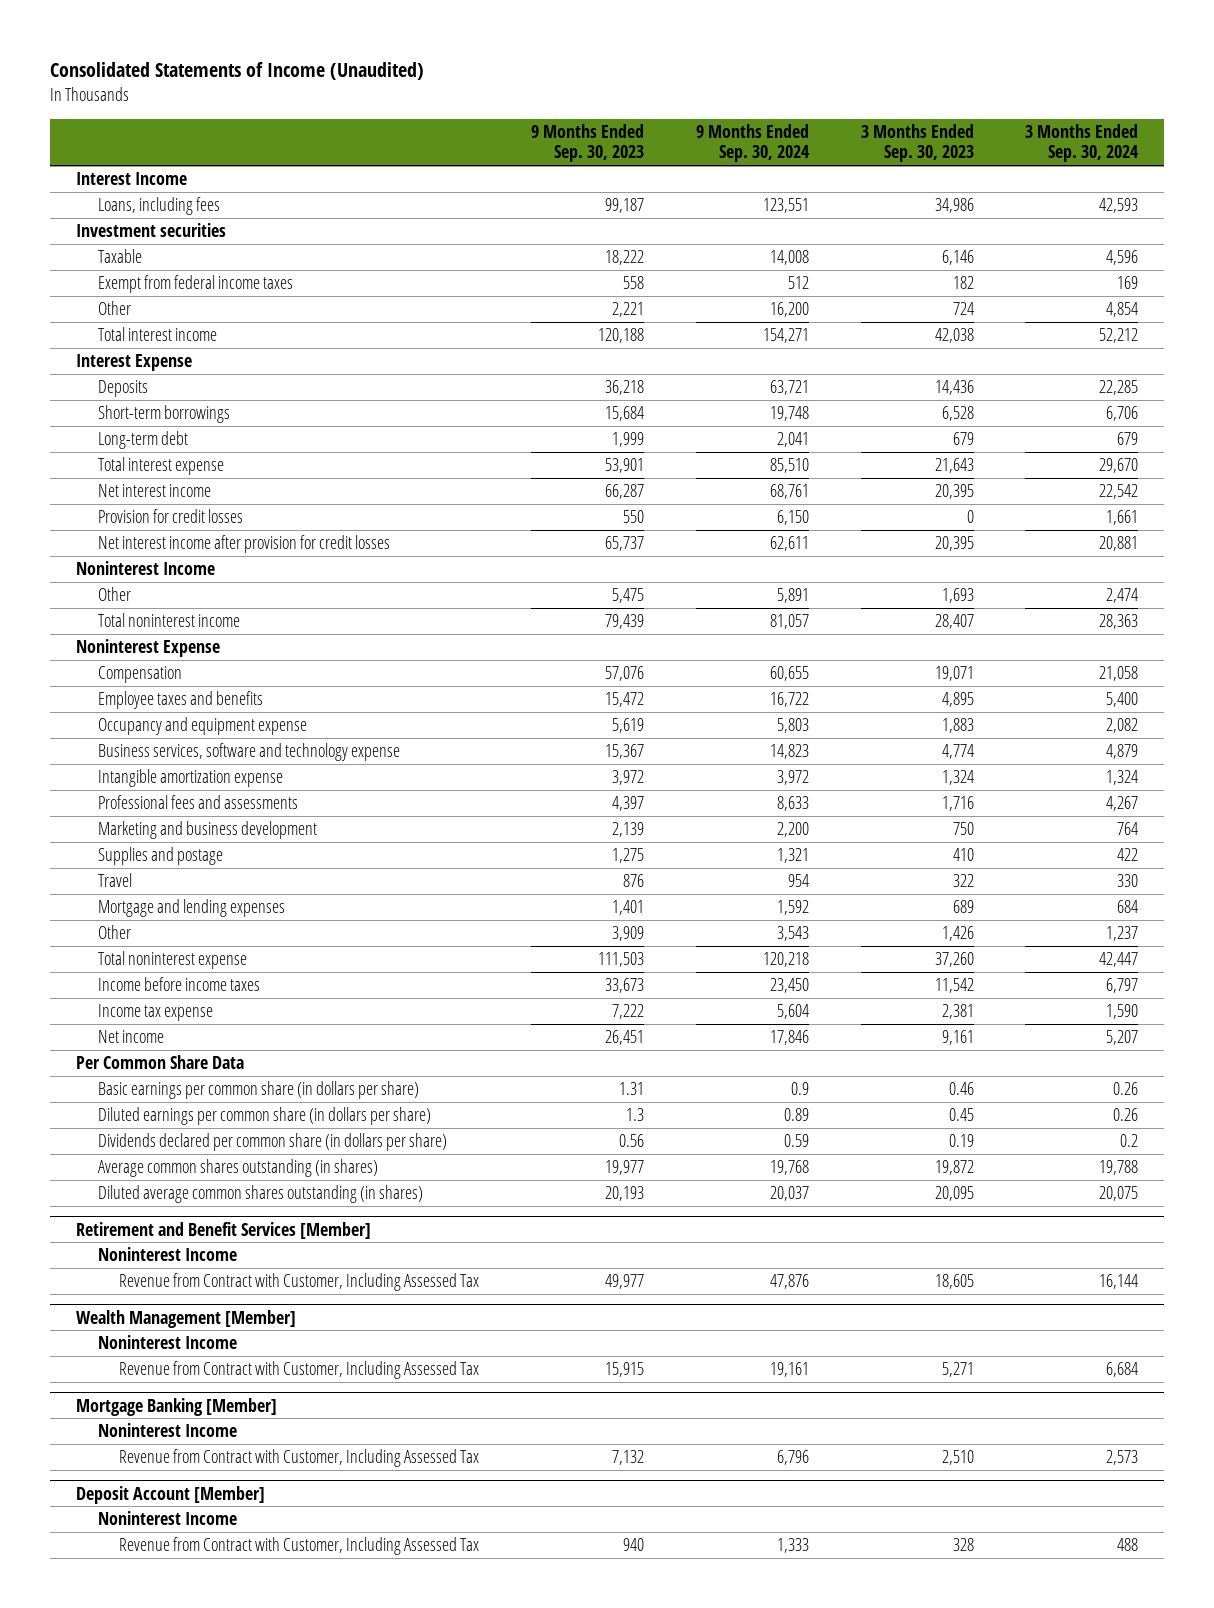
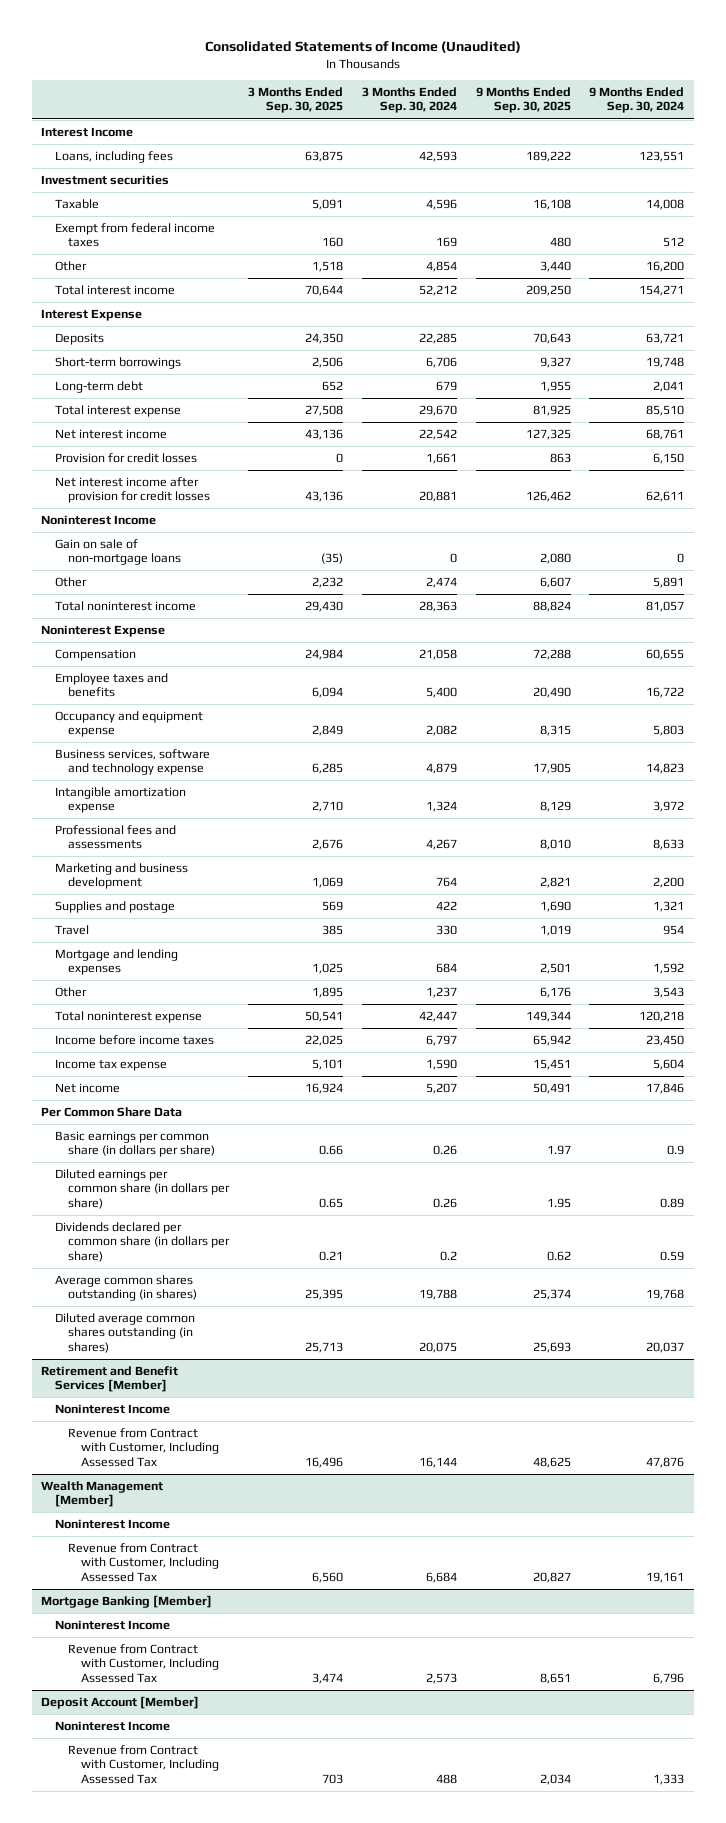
- | 9 Months Ended Sep. 30, 2023 | 9 Months Ended Sep. 30, 2024 | 3 Months Ended Sep. 30, 2023 | 3 Months Ended Sep. 30, 2024
+ | 3 Months Ended Sep. 30, 2025 | 3 Months Ended Sep. 30, 2024 | 9 Months Ended Sep. 30, 2025 | 9 Months Ended Sep. 30, 2024
+ Gain on sale of non-mortgage loans | (35) | 0 | 2,080 | 0

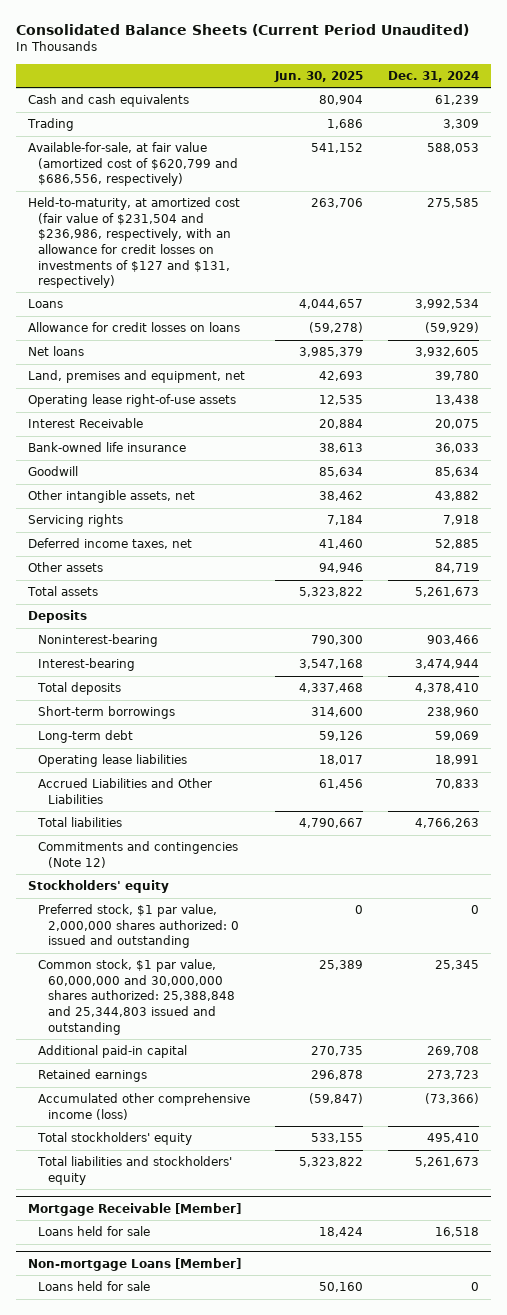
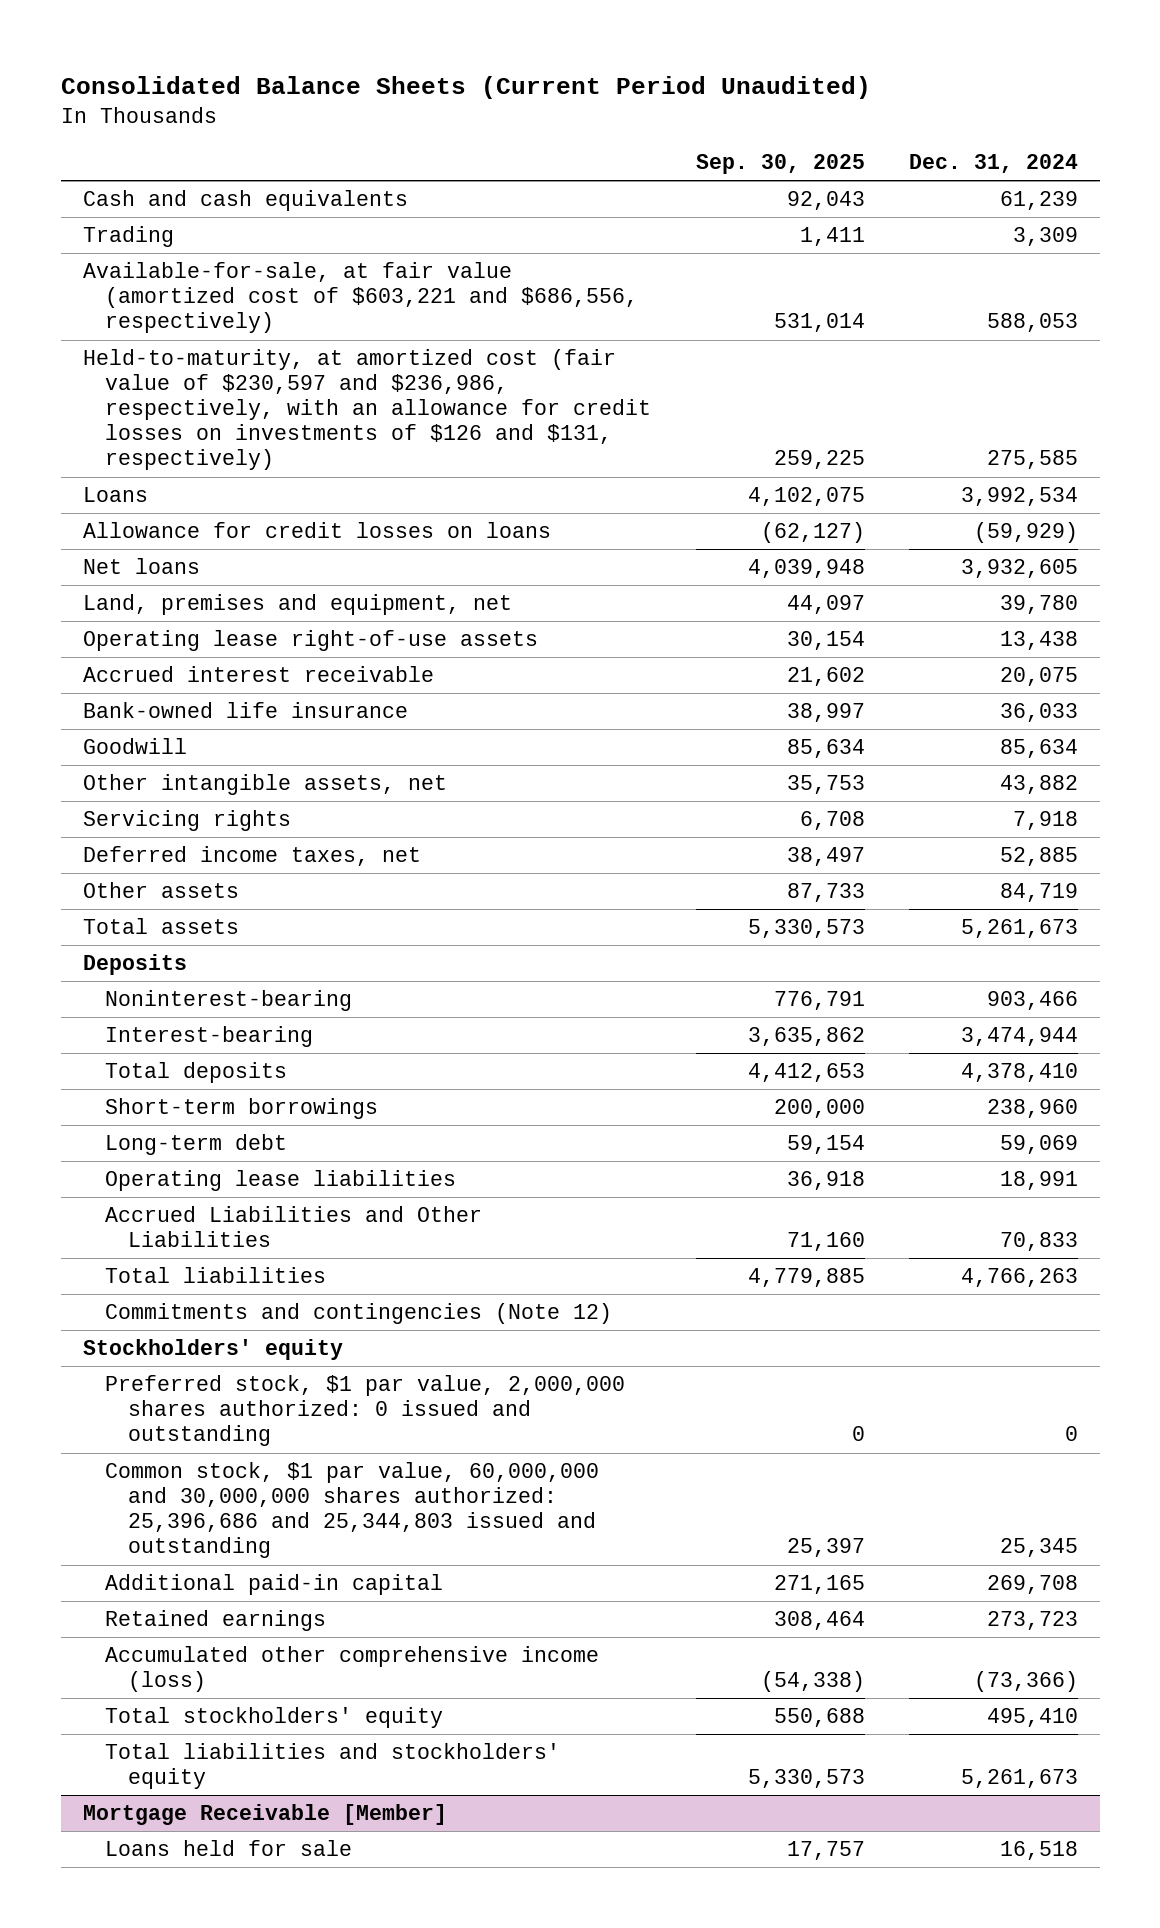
- | Jun. 30, 2025 | Dec. 31, 2024
+ | Sep. 30, 2025 | Dec. 31, 2024
- Available-for-sale, at fair value (amortized cost of $620,799 and $686,556, respectively) | 541,152 | 588,053
- Held-to-maturity, at amortized cost (fair value of $231,504 and $236,986, respectively, with an allowance for credit losses on investments of $127 and $131, respectively) | 263,706 | 275,585
+ Available-for-sale, at fair value (amortized cost of $603,221 and $686,556, respectively) | 531,014 | 588,053
+ Held-to-maturity, at amortized cost (fair value of $230,597 and $236,986, respectively, with an allowance for credit losses on investments of $126 and $131, respectively) | 259,225 | 275,585
- Interest Receivable | 20,884 | 20,075
+ Accrued interest receivable | 21,602 | 20,075
- Common stock, $1 par value, 60,000,000 and 30,000,000 shares authorized: 25,388,848 and 25,344,803 issued and outstanding | 25,389 | 25,345
+ Common stock, $1 par value, 60,000,000 and 30,000,000 shares authorized: 25,396,686 and 25,344,803 issued and outstanding | 25,397 | 25,345
- Non-mortgage Loans [Member]
- Loans held for sale | 50,160 | 0

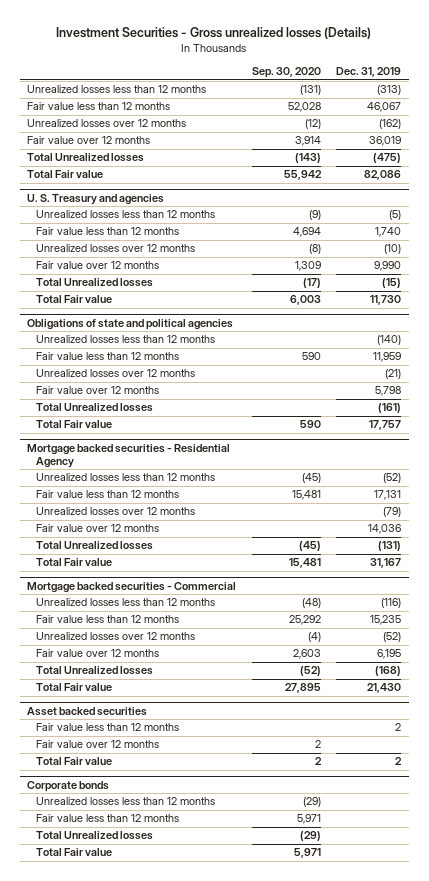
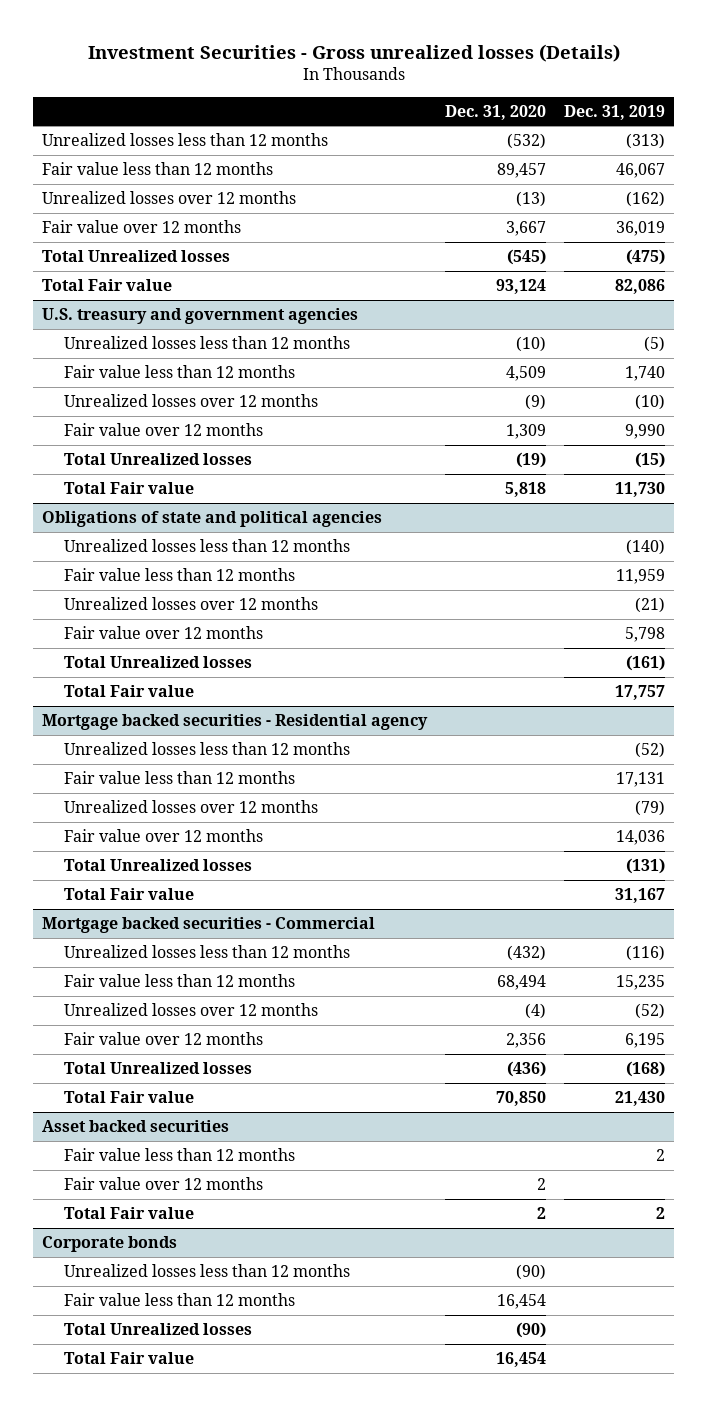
- | Sep. 30, 2020 | Dec. 31, 2019
+ | Dec. 31, 2020 | Dec. 31, 2019
- U. S. Treasury and agencies
+ U.S. treasury and government agencies
- Mortgage backed securities - Residential Agency
+ Mortgage backed securities - Residential agency

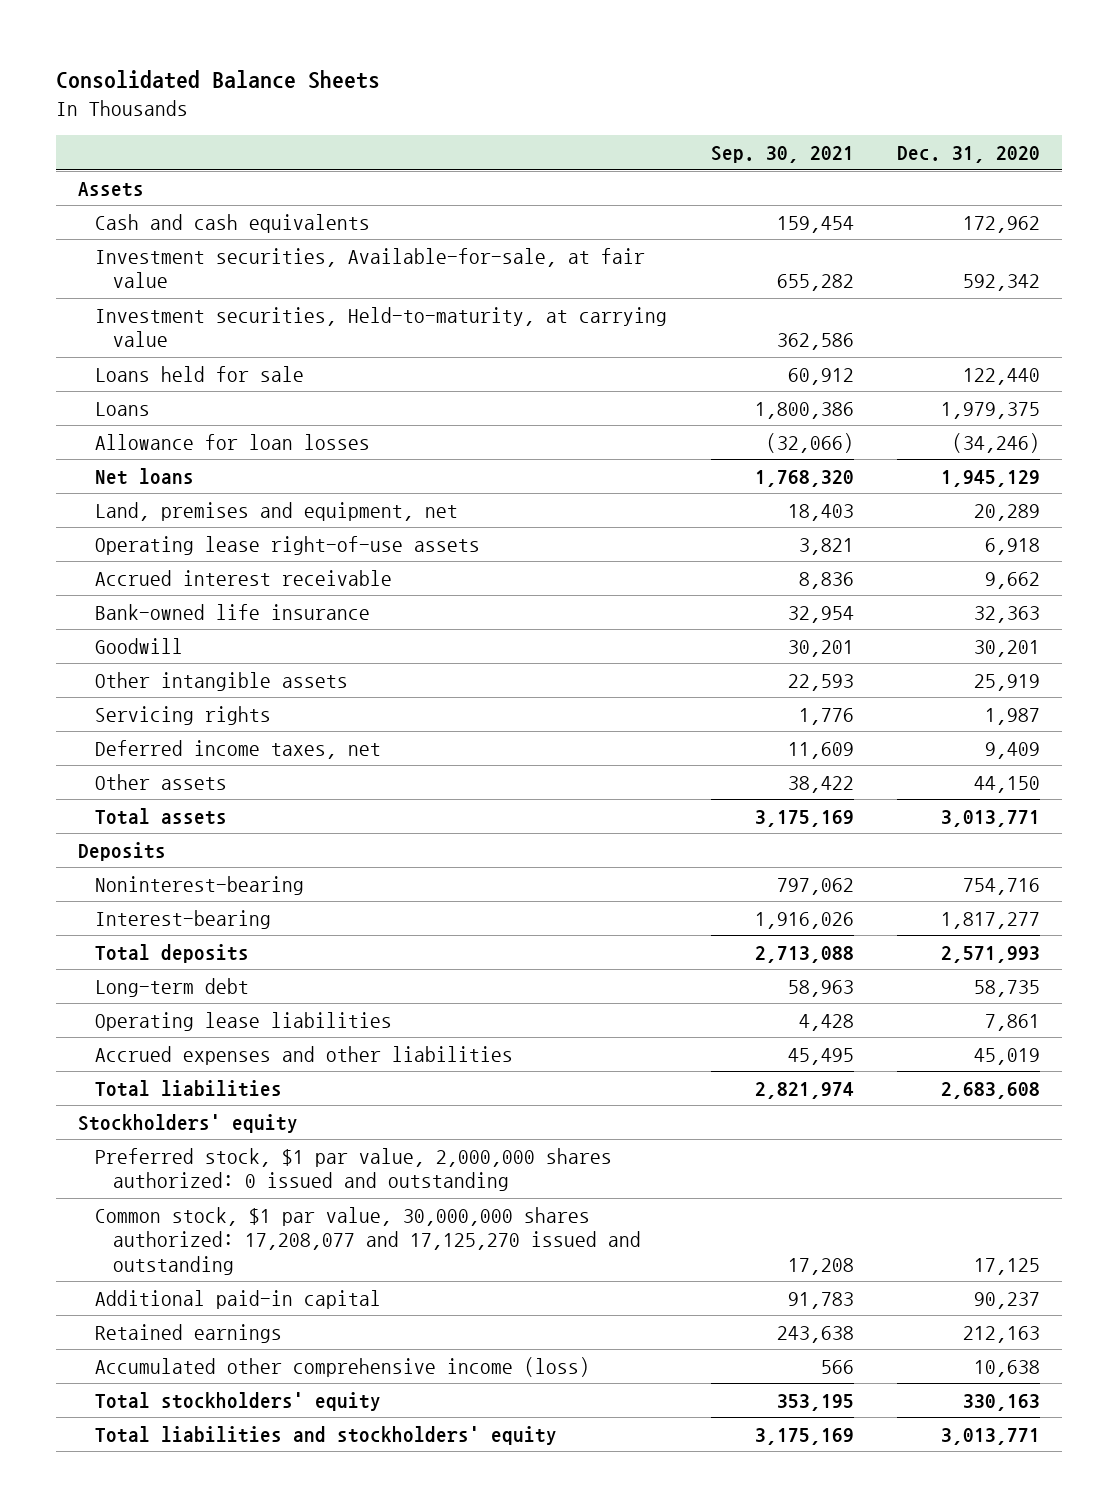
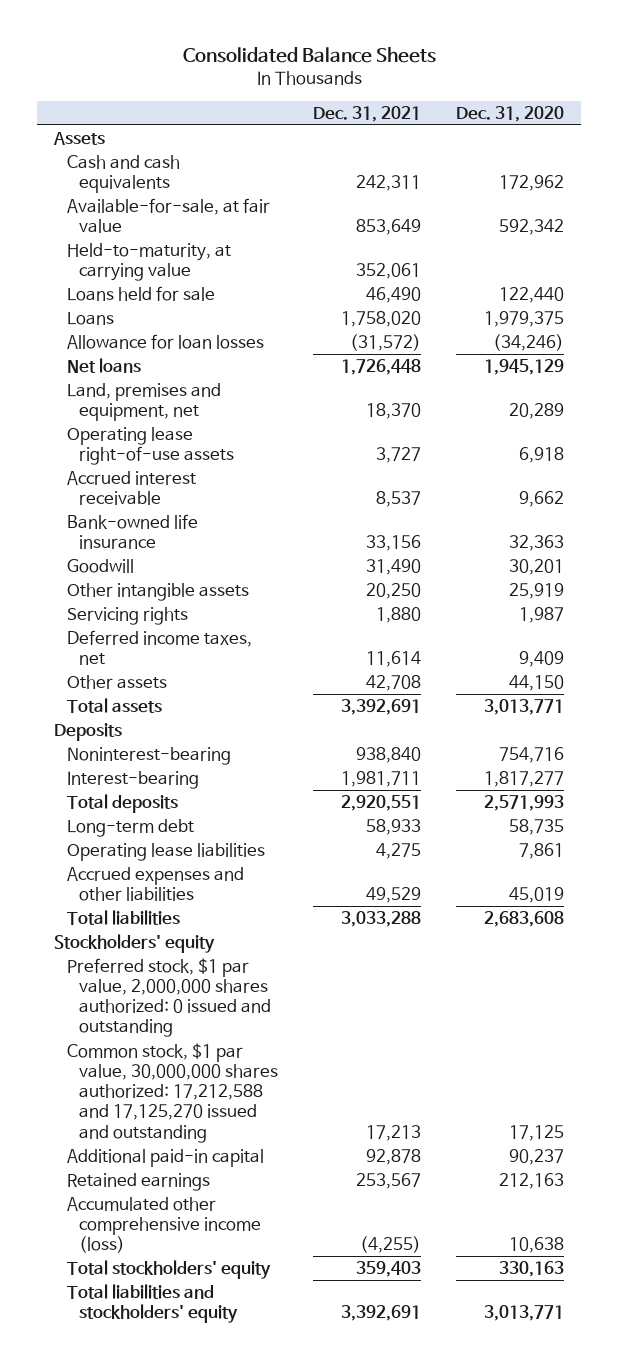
- | Sep. 30, 2021 | Dec. 31, 2020
+ | Dec. 31, 2021 | Dec. 31, 2020
- Investment securities, Available-for-sale, at fair value | 655,282 | 592,342
- Investment securities, Held-to-maturity, at carrying value | 362,586 |
+ Available-for-sale, at fair value | 853,649 | 592,342
+ Held-to-maturity, at carrying value | 352,061 |
- Common stock, $1 par value, 30,000,000 shares authorized: 17,208,077 and 17,125,270 issued and outstanding | 17,208 | 17,125
+ Common stock, $1 par value, 30,000,000 shares authorized: 17,212,588 and 17,125,270 issued and outstanding | 17,213 | 17,125

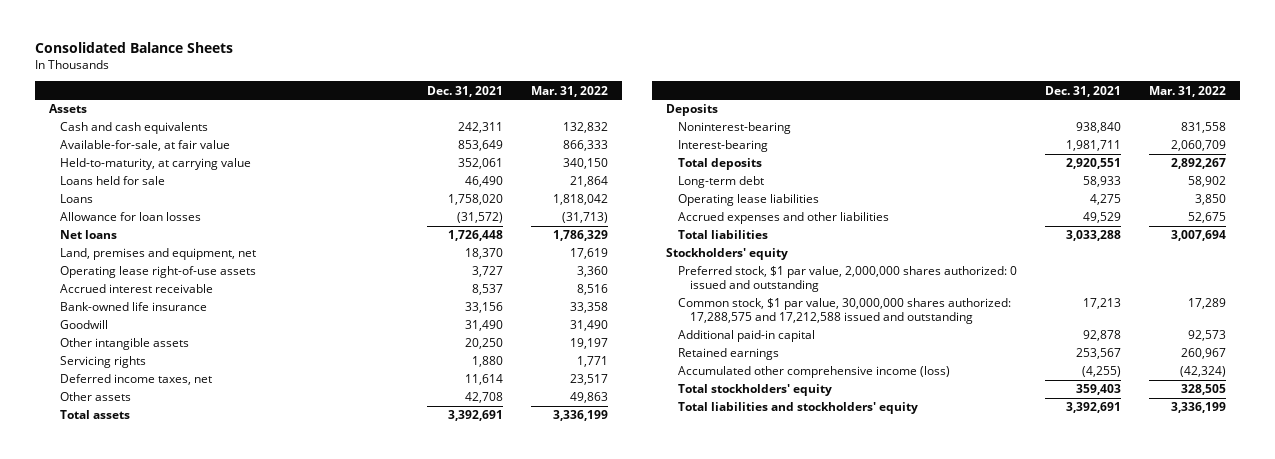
- | Dec. 31, 2021 | Dec. 31, 2020
+ | Dec. 31, 2021 | Mar. 31, 2022
- Common stock, $1 par value, 30,000,000 shares authorized: 17,212,588 and 17,125,270 issued and outstanding | 17,213 | 17,125
+ Common stock, $1 par value, 30,000,000 shares authorized: 17,288,575 and 17,212,588 issued and outstanding | 17,213 | 17,289

